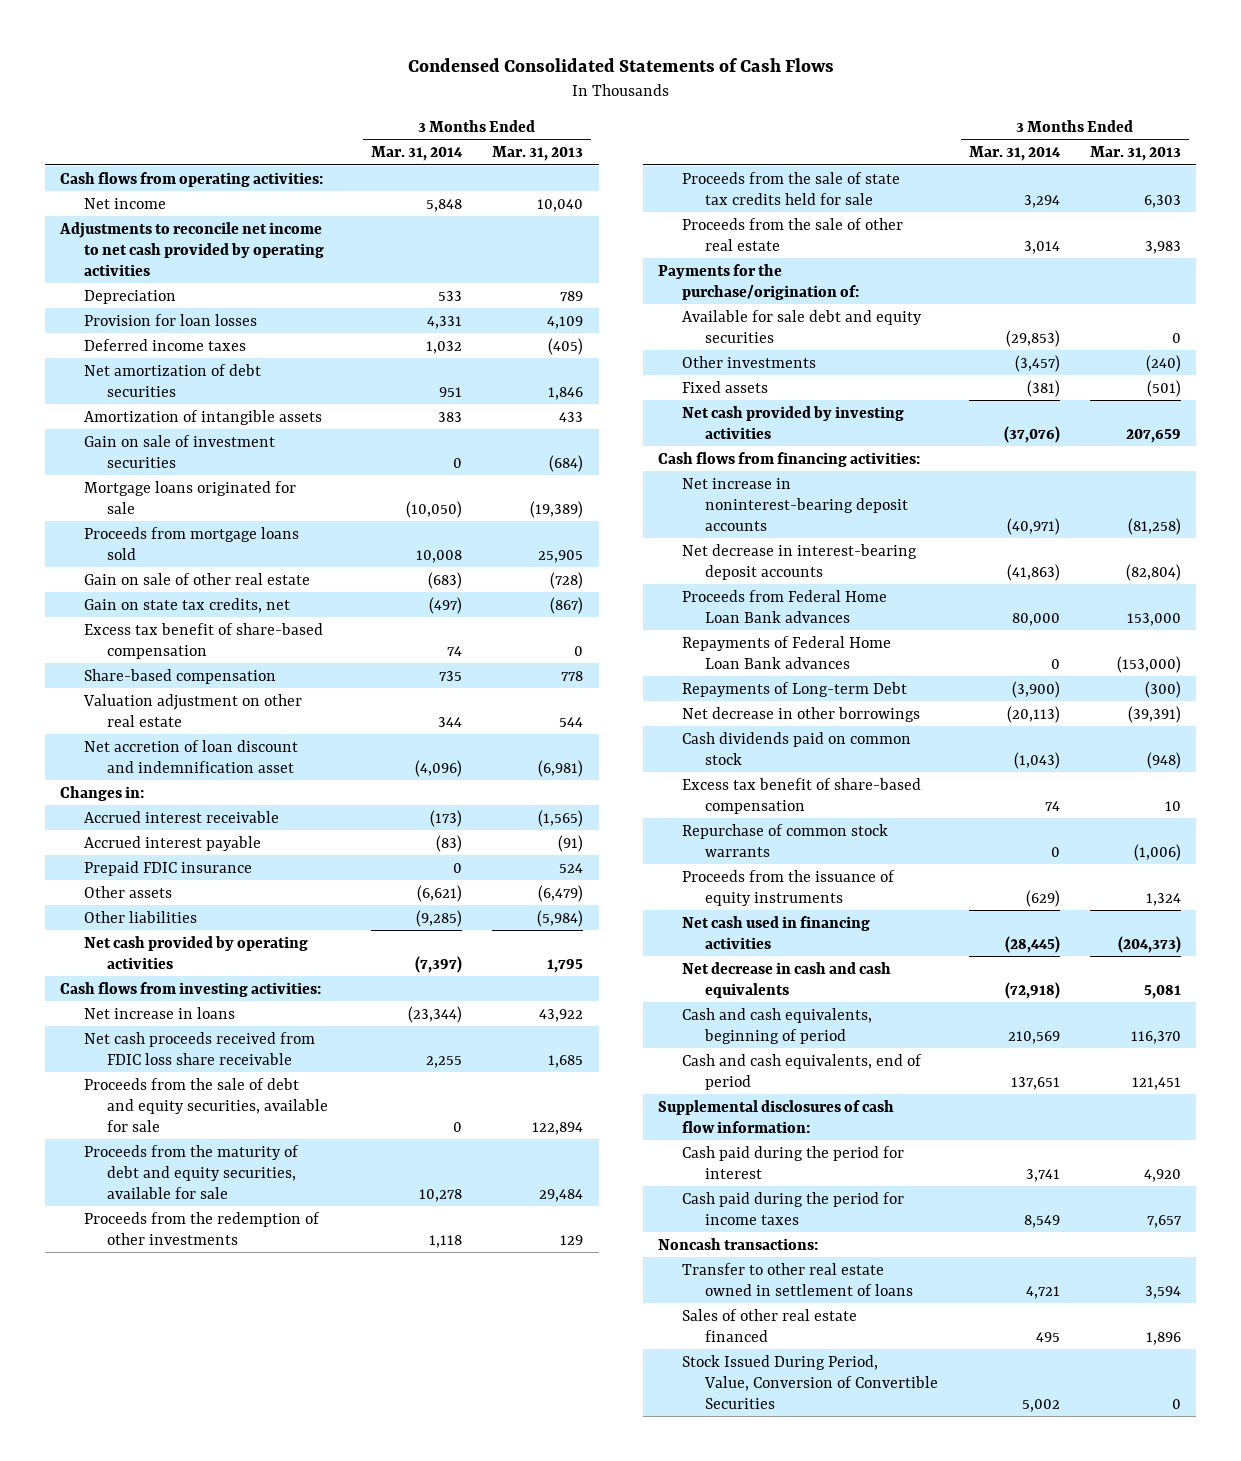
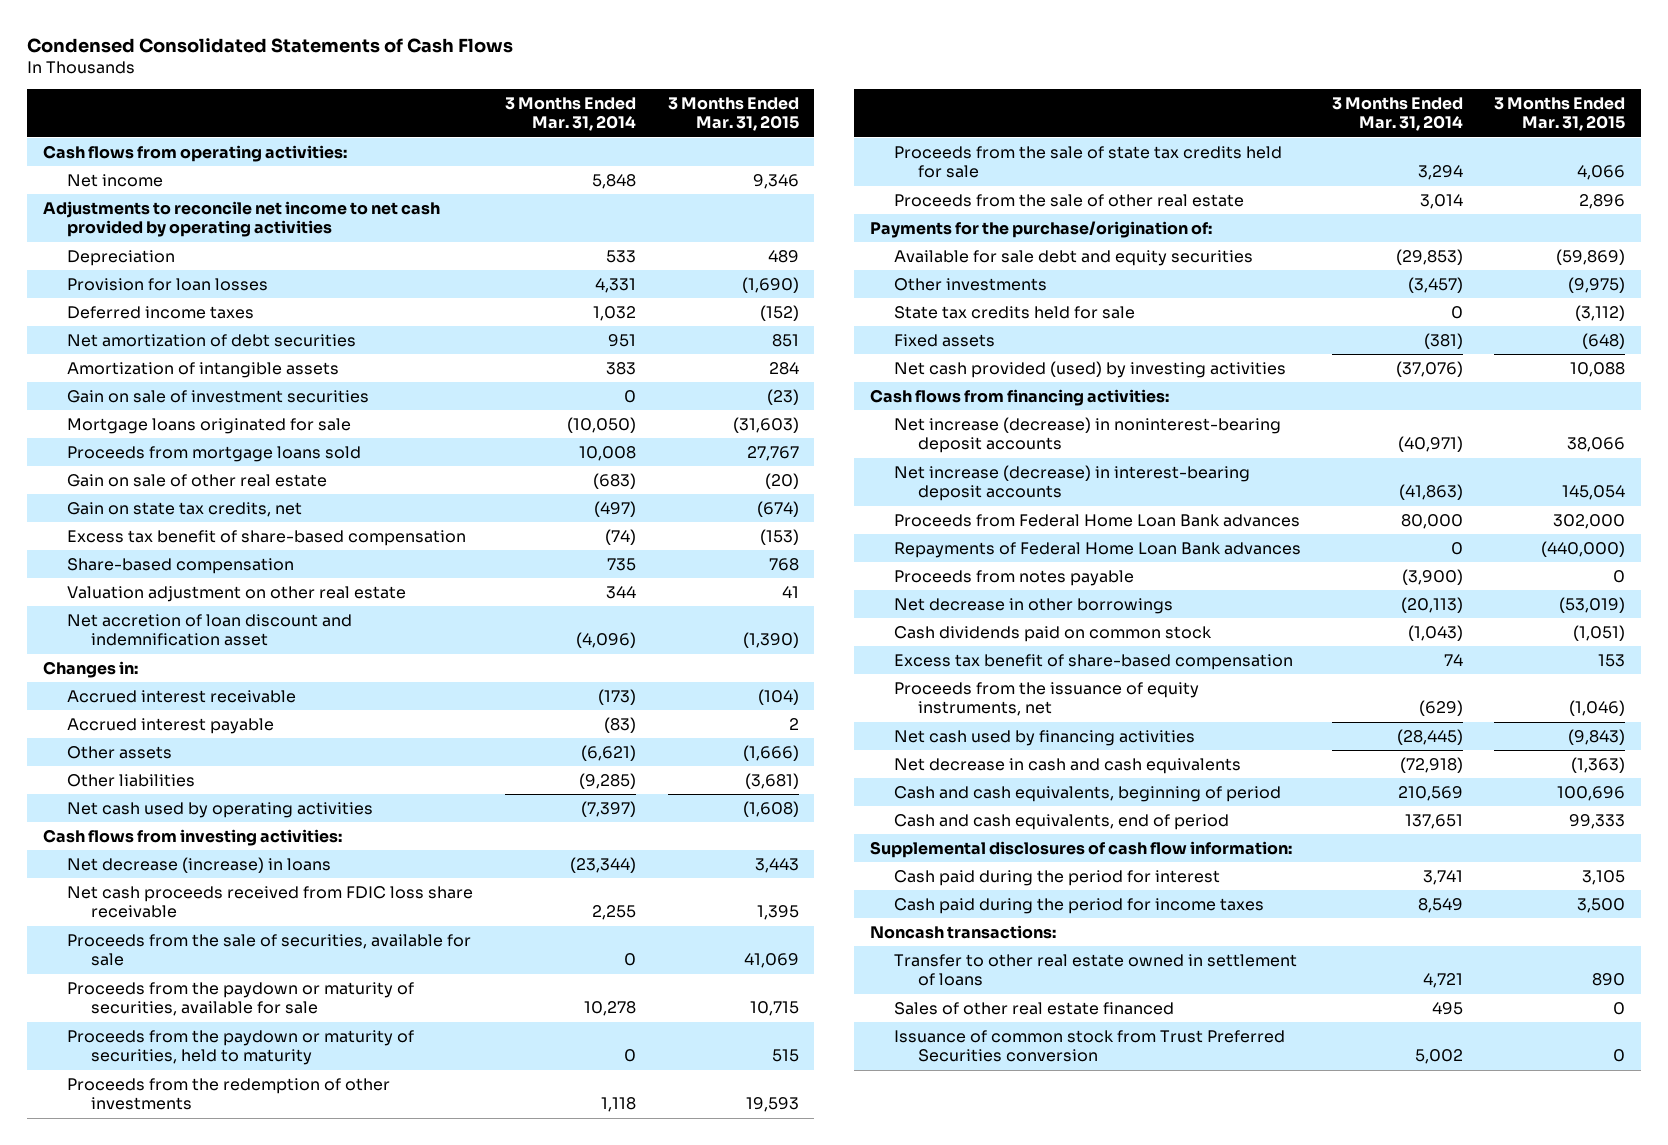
- | 3 Months Ended Mar. 31, 2014 | 3 Months Ended Mar. 31, 2013
+ | 3 Months Ended Mar. 31, 2014 | 3 Months Ended Mar. 31, 2015
- Excess tax benefit of share-based compensation | 74 | 0
+ Excess tax benefit of share-based compensation | (74) | (153)
- Prepaid FDIC insurance | 0 | 524
- Net cash provided by operating activities | (7,397) | 1,795
+ Net cash used by operating activities | (7,397) | (1,608)
- Net increase in loans | (23,344) | 43,922
+ Net decrease (increase) in loans | (23,344) | 3,443
- Proceeds from the sale of debt and equity securities, available for sale | 0 | 122,894
- Proceeds from the maturity of debt and equity securities, available for sale | 10,278 | 29,484
+ Proceeds from the sale of securities, available for sale | 0 | 41,069
+ Proceeds from the paydown or maturity of securities, available for sale | 10,278 | 10,715
+ Proceeds from the paydown or maturity of securities, held to maturity | 0 | 515
+ State tax credits held for sale | 0 | (3,112)
- Net cash provided by investing activities | (37,076) | 207,659
+ Net cash provided (used) by investing activities | (37,076) | 10,088
- Net increase in noninterest-bearing deposit accounts | (40,971) | (81,258)
- Net decrease in interest-bearing deposit accounts | (41,863) | (82,804)
+ Net increase (decrease) in noninterest-bearing deposit accounts | (40,971) | 38,066
+ Net increase (decrease) in interest-bearing deposit accounts | (41,863) | 145,054
- Repayments of Long-term Debt | (3,900) | (300)
+ Proceeds from notes payable | (3,900) | 0
- Repurchase of common stock warrants | 0 | (1,006)
- Proceeds from the issuance of equity instruments | (629) | 1,324
- Net cash used in financing activities | (28,445) | (204,373)
+ Proceeds from the issuance of equity instruments, net | (629) | (1,046)
+ Net cash used by financing activities | (28,445) | (9,843)
- Stock Issued During Period, Value, Conversion of Convertible Securities | 5,002 | 0
+ Issuance of common stock from Trust Preferred Securities conversion | 5,002 | 0

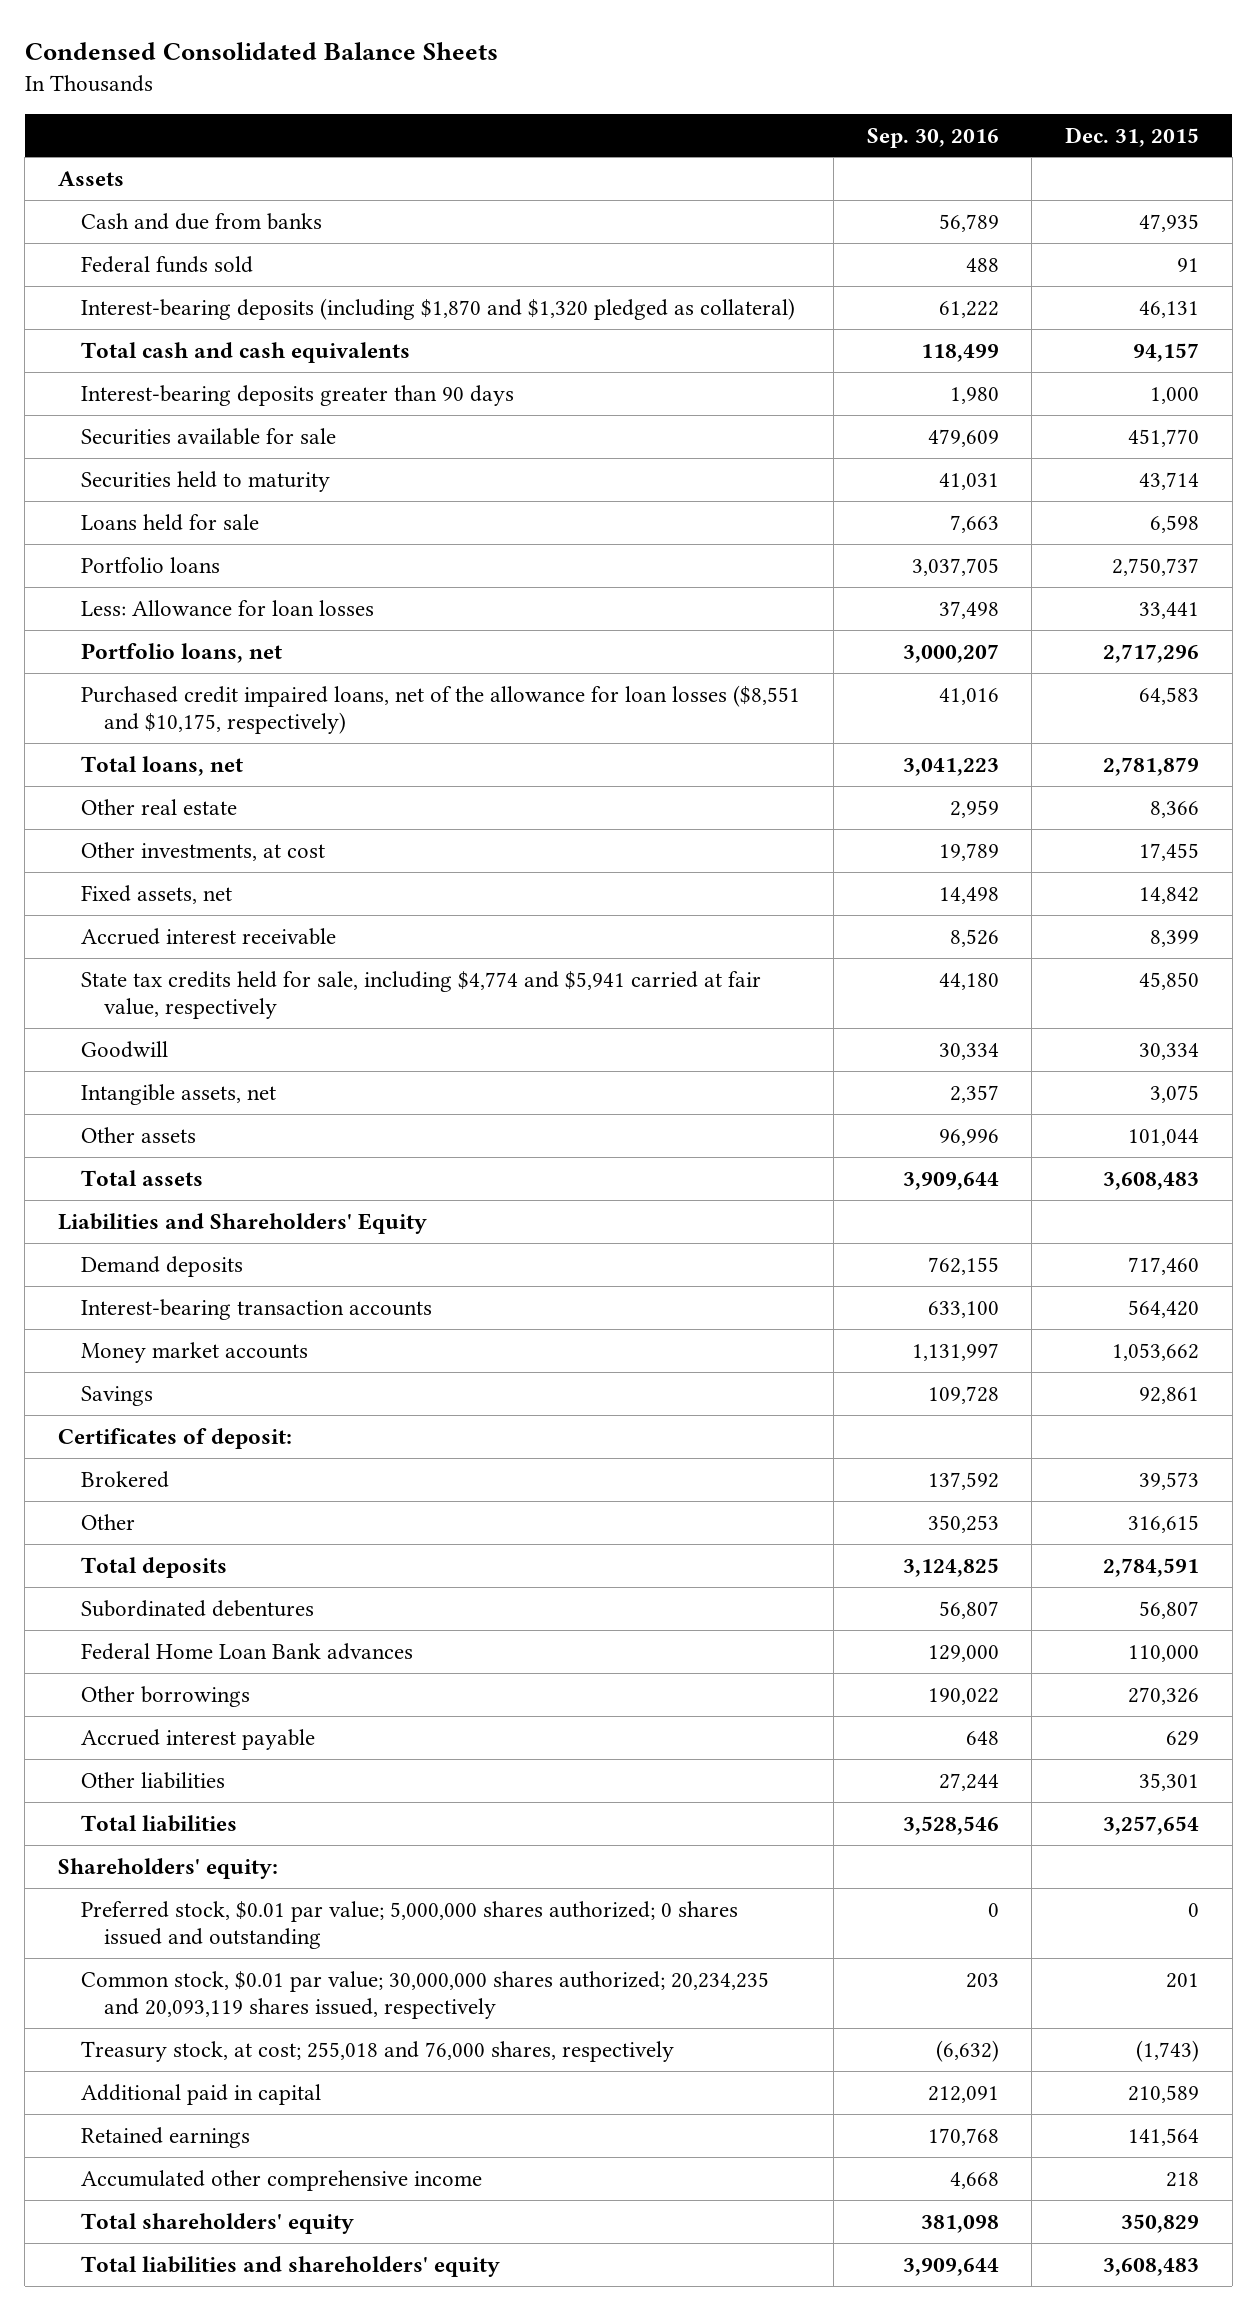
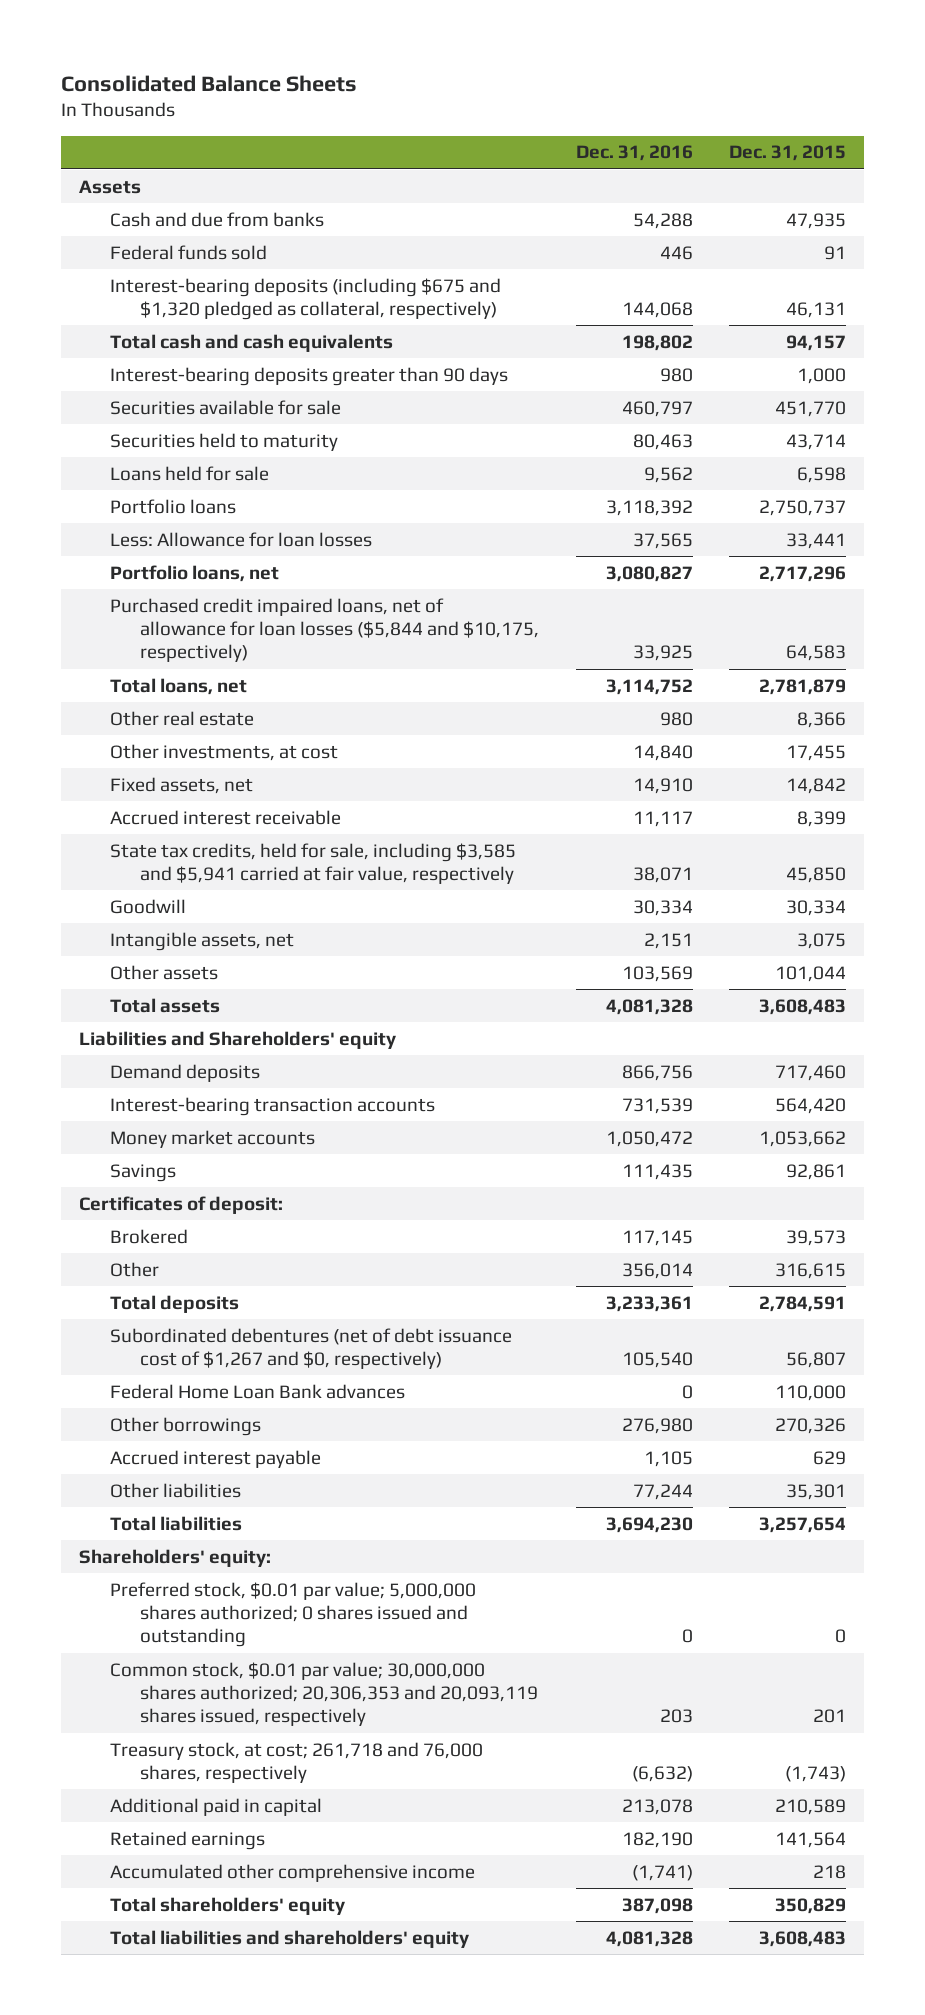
- Condensed Consolidated Balance Sheets
+ Consolidated Balance Sheets
- | Sep. 30, 2016 | Dec. 31, 2015
+ | Dec. 31, 2016 | Dec. 31, 2015
- Interest-bearing deposits (including $1,870 and $1,320 pledged as collateral) | 61,222 | 46,131
+ Interest-bearing deposits (including $675 and $1,320 pledged as collateral, respectively) | 144,068 | 46,131
- Purchased credit impaired loans, net of the allowance for loan losses ($8,551 and $10,175, respectively) | 41,016 | 64,583
+ Purchased credit impaired loans, net of allowance for loan losses ($5,844 and $10,175, respectively) | 33,925 | 64,583
- State tax credits held for sale, including $4,774 and $5,941 carried at fair value, respectively | 44,180 | 45,850
+ State tax credits, held for sale, including $3,585 and $5,941 carried at fair value, respectively | 38,071 | 45,850
- Liabilities and Shareholders' Equity
+ Liabilities and Shareholders' equity
- Subordinated debentures | 56,807 | 56,807
+ Subordinated debentures (net of debt issuance cost of $1,267 and $0, respectively) | 105,540 | 56,807
- Common stock, $0.01 par value; 30,000,000 shares authorized; 20,234,235 and 20,093,119 shares issued, respectively | 203 | 201
- Treasury stock, at cost; 255,018 and 76,000 shares, respectively | (6,632) | (1,743)
+ Common stock, $0.01 par value; 30,000,000 shares authorized; 20,306,353 and 20,093,119 shares issued, respectively | 203 | 201
+ Treasury stock, at cost; 261,718 and 76,000 shares, respectively | (6,632) | (1,743)

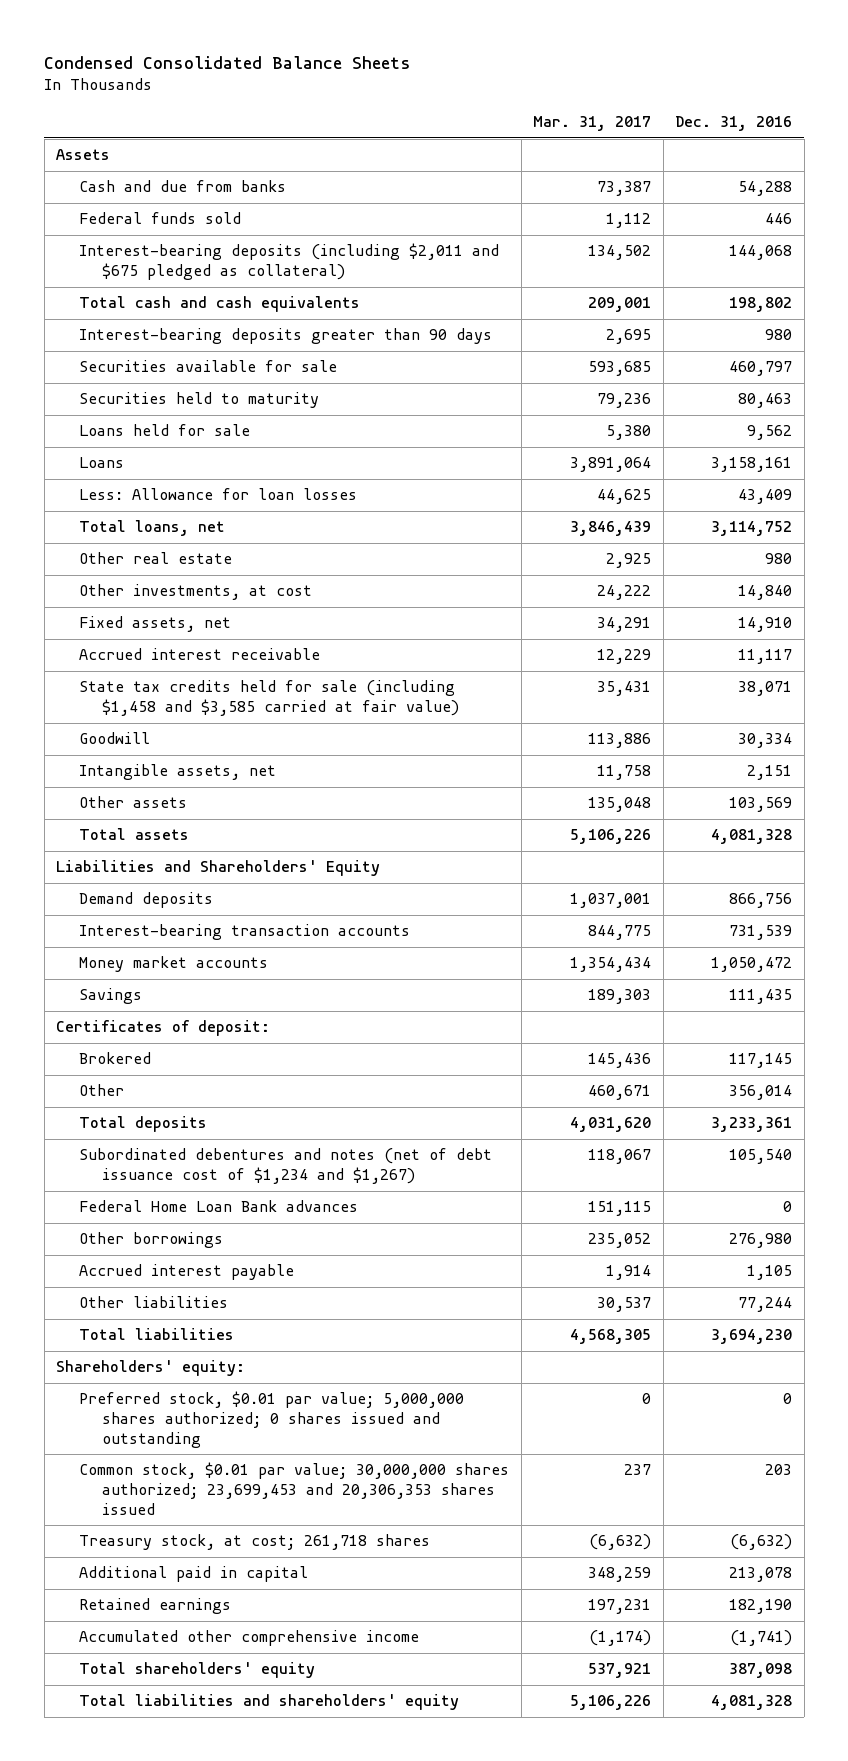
- Consolidated Balance Sheets
+ Condensed Consolidated Balance Sheets
- | Dec. 31, 2016 | Dec. 31, 2015
+ | Mar. 31, 2017 | Dec. 31, 2016
- Interest-bearing deposits (including $675 and $1,320 pledged as collateral, respectively) | 144,068 | 46,131
+ Interest-bearing deposits (including $2,011 and $675 pledged as collateral) | 134,502 | 144,068
- Portfolio loans | 3,118,392 | 2,750,737
- Less: Allowance for loan losses | 37,565 | 33,441
- Portfolio loans, net | 3,080,827 | 2,717,296
- Purchased credit impaired loans, net of allowance for loan losses ($5,844 and $10,175, respectively) | 33,925 | 64,583
+ Loans | 3,891,064 | 3,158,161
+ Less: Allowance for loan losses | 44,625 | 43,409
- State tax credits, held for sale, including $3,585 and $5,941 carried at fair value, respectively | 38,071 | 45,850
+ State tax credits held for sale (including $1,458 and $3,585 carried at fair value) | 35,431 | 38,071
- Liabilities and Shareholders' equity
+ Liabilities and Shareholders' Equity
- Subordinated debentures (net of debt issuance cost of $1,267 and $0, respectively) | 105,540 | 56,807
+ Subordinated debentures and notes (net of debt issuance cost of $1,234 and $1,267) | 118,067 | 105,540
- Common stock, $0.01 par value; 30,000,000 shares authorized; 20,306,353 and 20,093,119 shares issued, respectively | 203 | 201
- Treasury stock, at cost; 261,718 and 76,000 shares, respectively | (6,632) | (1,743)
+ Common stock, $0.01 par value; 30,000,000 shares authorized; 23,699,453 and 20,306,353 shares issued | 237 | 203
+ Treasury stock, at cost; 261,718 shares | (6,632) | (6,632)

